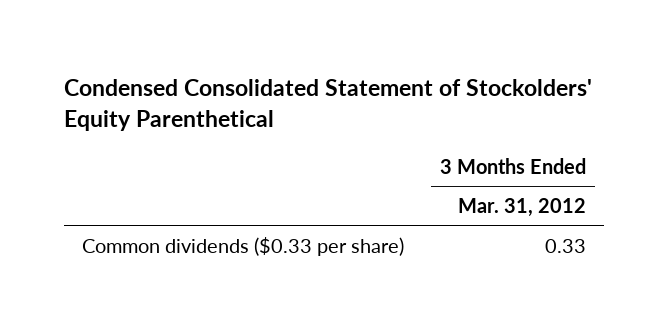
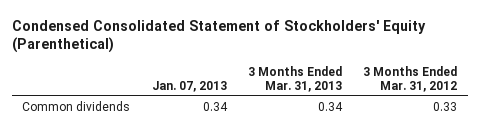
- Condensed Consolidated Statement of Stockolders' Equity Parenthetical
+ Condensed Consolidated Statement of Stockholders' Equity (Parenthetical)
- | 3 Months Ended Mar. 31, 2012
+ | Jan. 07, 2013 | 3 Months Ended Mar. 31, 2013 | 3 Months Ended Mar. 31, 2012
- Common dividends ($0.33 per share) | 0.33
+ Common dividends | 0.34 | 0.34 | 0.33

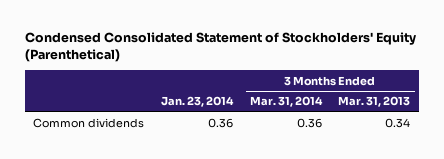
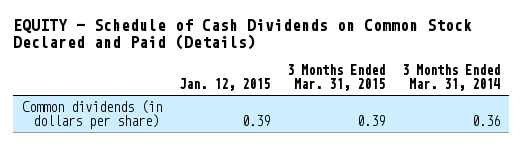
- Condensed Consolidated Statement of Stockholders' Equity (Parenthetical)
+ EQUITY - Schedule of Cash Dividends on Common Stock Declared and Paid (Details)
- | Jan. 23, 2014 | 3 Months Ended Mar. 31, 2014 | 3 Months Ended Mar. 31, 2013
+ | Jan. 12, 2015 | 3 Months Ended Mar. 31, 2015 | 3 Months Ended Mar. 31, 2014
- Common dividends | 0.36 | 0.36 | 0.34
+ Common dividends (in dollars per share) | 0.39 | 0.39 | 0.36

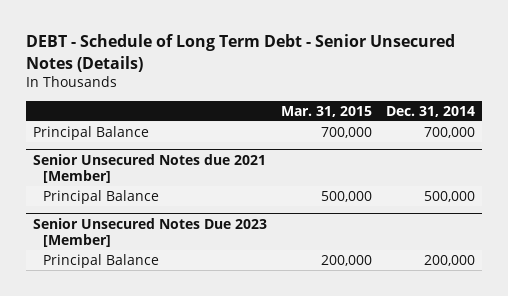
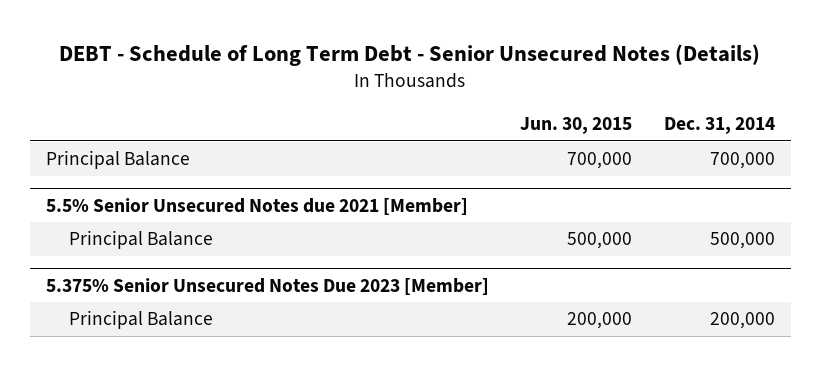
- | Mar. 31, 2015 | Dec. 31, 2014
+ | Jun. 30, 2015 | Dec. 31, 2014
- Senior Unsecured Notes due 2021 [Member]
+ 5.5% Senior Unsecured Notes due 2021 [Member]
- Senior Unsecured Notes Due 2023 [Member]
+ 5.375% Senior Unsecured Notes Due 2023 [Member]

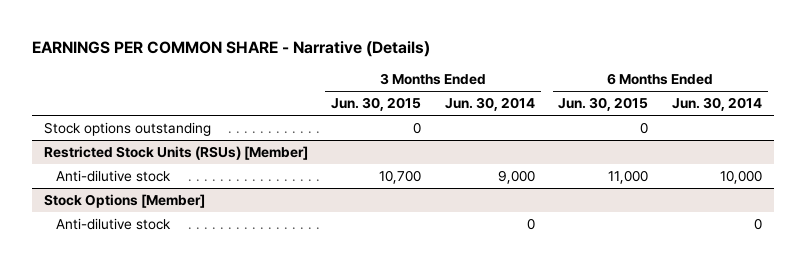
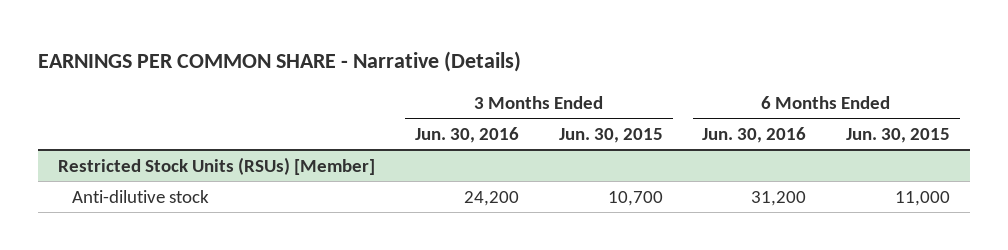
- | 3 Months Ended Jun. 30, 2015 | 3 Months Ended Jun. 30, 2014 | 6 Months Ended Jun. 30, 2015 | 6 Months Ended Jun. 30, 2014
+ | 3 Months Ended Jun. 30, 2016 | 3 Months Ended Jun. 30, 2015 | 6 Months Ended Jun. 30, 2016 | 6 Months Ended Jun. 30, 2015
- Stock options outstanding | 0 | | 0 |
- Stock Options [Member]
- Anti-dilutive stock | | 0 | | 0

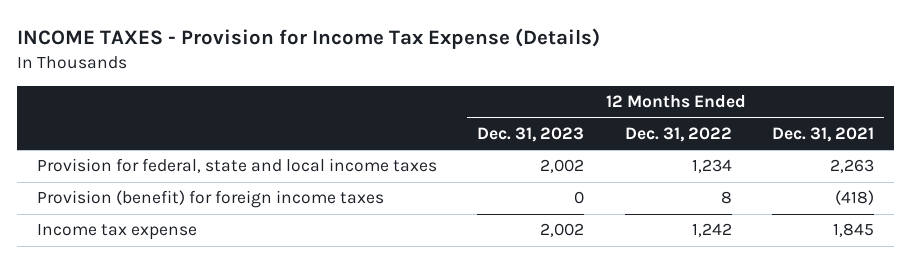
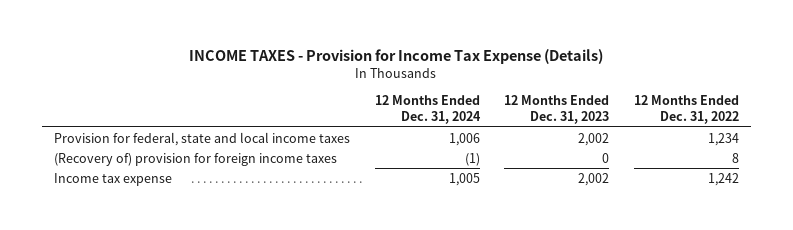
- | 12 Months Ended Dec. 31, 2023 | 12 Months Ended Dec. 31, 2022 | 12 Months Ended Dec. 31, 2021
+ | 12 Months Ended Dec. 31, 2024 | 12 Months Ended Dec. 31, 2023 | 12 Months Ended Dec. 31, 2022
- Provision (benefit) for foreign income taxes | 0 | 8 | (418)
+ (Recovery of) provision for foreign income taxes | (1) | 0 | 8

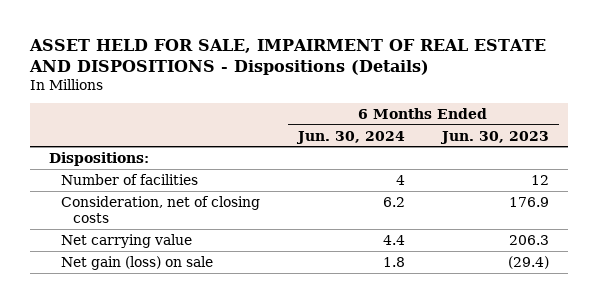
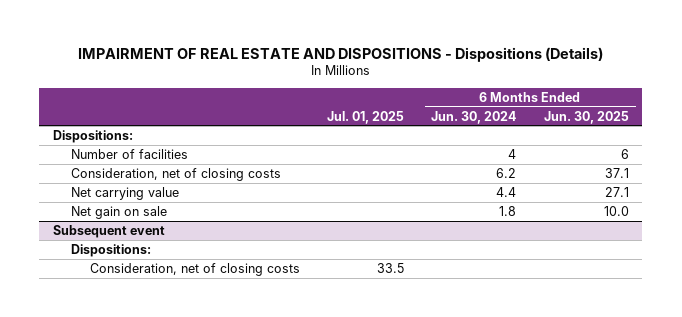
- ASSET HELD FOR SALE, IMPAIRMENT OF REAL ESTATE AND DISPOSITIONS - Dispositions (Details)
+ IMPAIRMENT OF REAL ESTATE AND DISPOSITIONS - Dispositions (Details)
- | 6 Months Ended Jun. 30, 2024 | 6 Months Ended Jun. 30, 2023
+ | Jul. 01, 2025 | 6 Months Ended Jun. 30, 2024 | 6 Months Ended Jun. 30, 2025
- Net gain (loss) on sale | 1.8 | (29.4)
+ Net gain on sale | | 1.8 | 10.0
+ Subsequent event
+ Dispositions:
+ Consideration, net of closing costs | 33.5 | |

